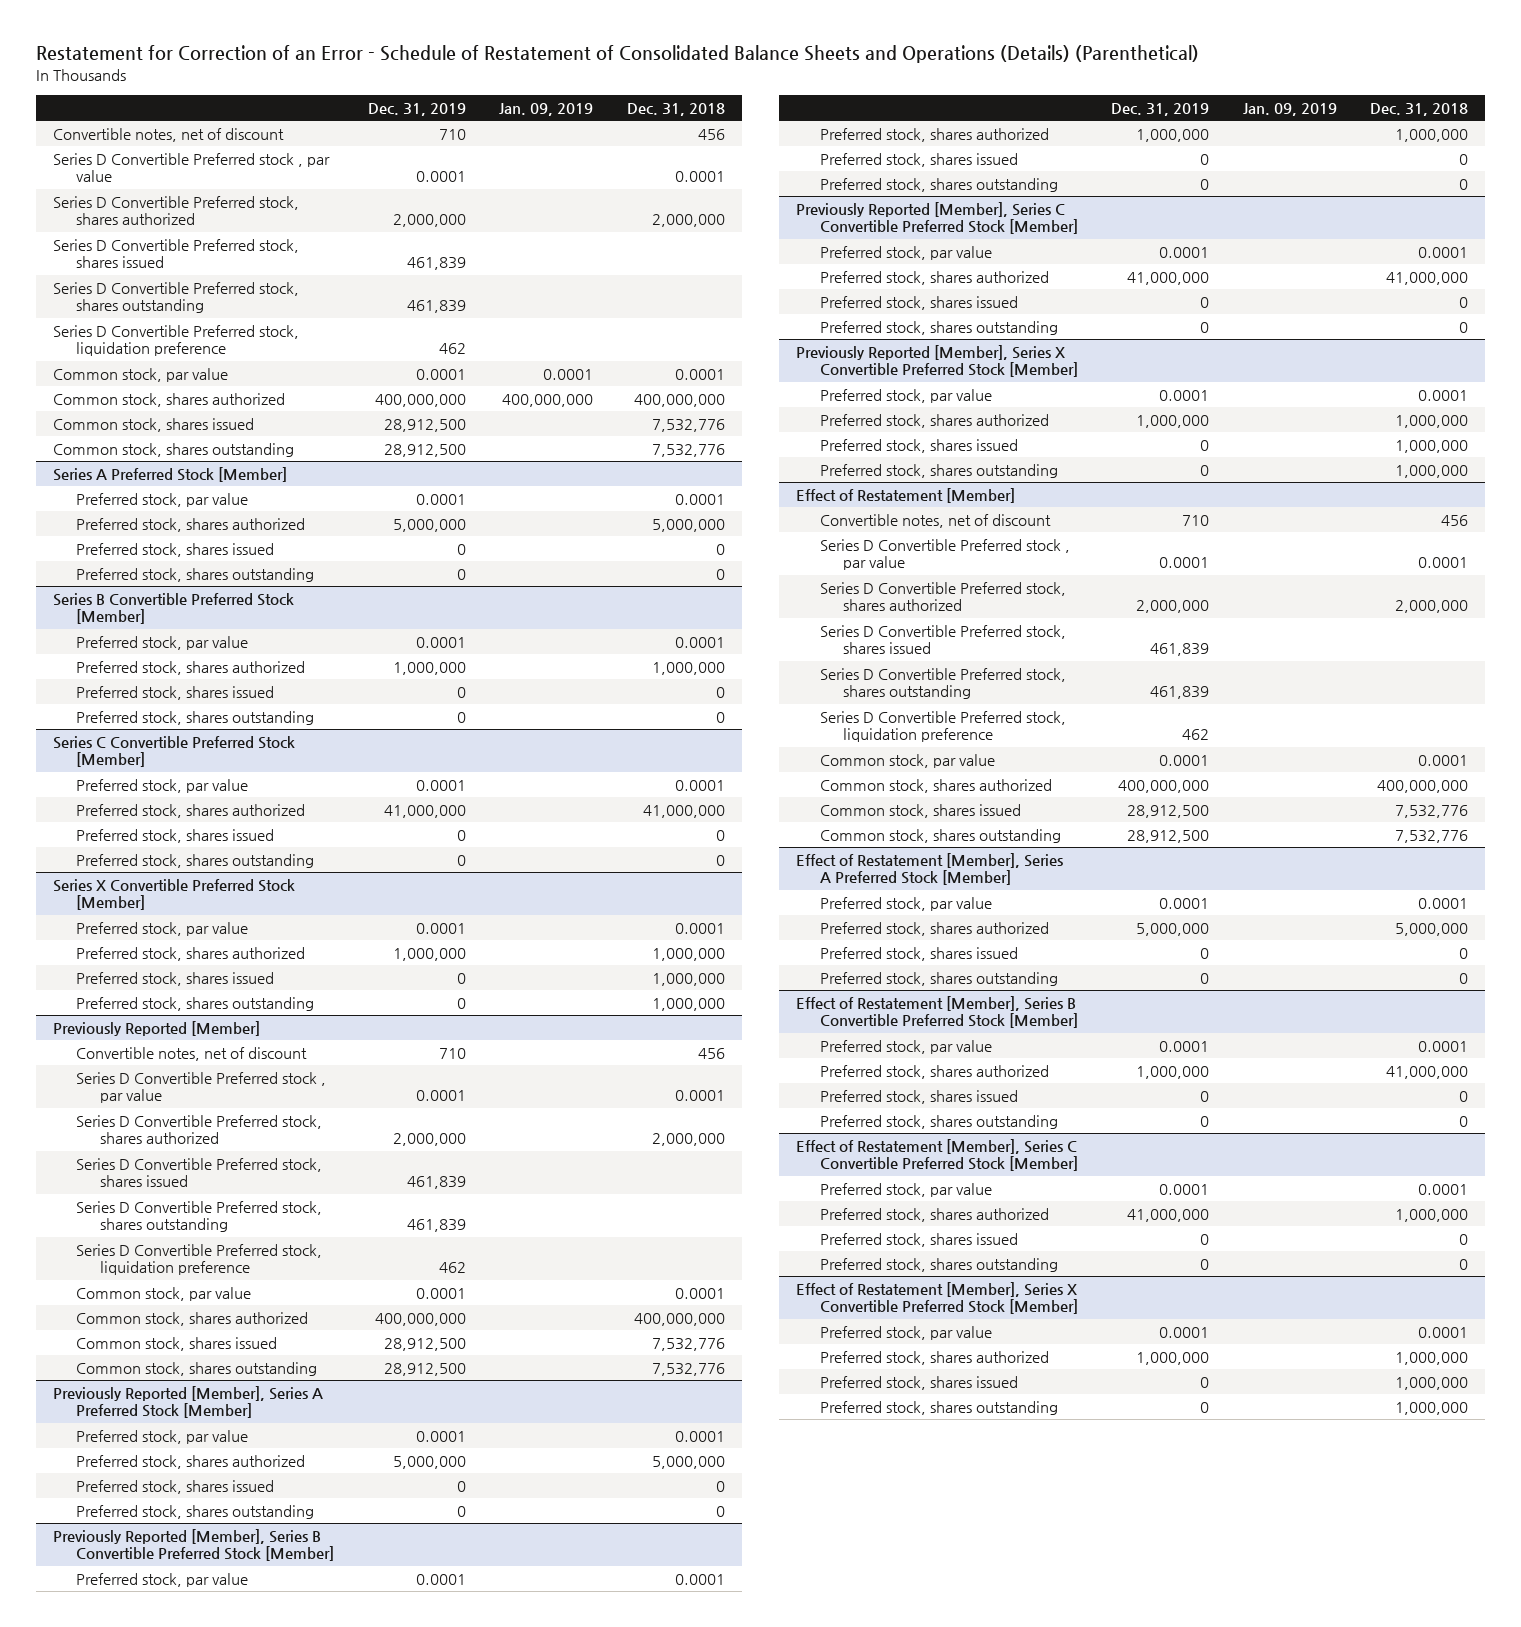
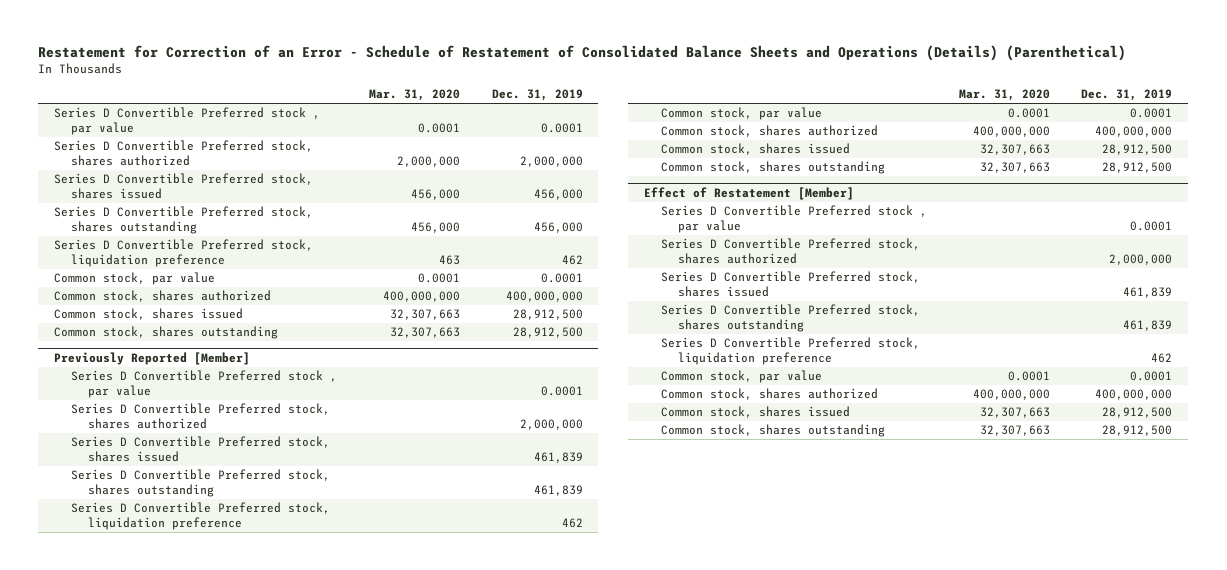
- | Dec. 31, 2019 | Jan. 09, 2019 | Dec. 31, 2018
+ | Mar. 31, 2020 | Dec. 31, 2019
- Convertible notes, net of discount | 710 | | 456
- Series D Convertible Preferred stock, shares issued | 461,839 | |
- Series D Convertible Preferred stock, shares outstanding | 461,839 | |
+ Series D Convertible Preferred stock, shares issued | 456,000 | 456,000
+ Series D Convertible Preferred stock, shares outstanding | 456,000 | 456,000
- Series A Preferred Stock [Member]
- Preferred stock, par value | 0.0001 | | 0.0001
- Preferred stock, shares authorized | 5,000,000 | | 5,000,000
- Preferred stock, shares issued | 0 | | 0
- Preferred stock, shares outstanding | 0 | | 0
- Series B Convertible Preferred Stock [Member]
- Preferred stock, par value | 0.0001 | | 0.0001
- Preferred stock, shares authorized | 1,000,000 | | 1,000,000
- Preferred stock, shares issued | 0 | | 0
- Preferred stock, shares outstanding | 0 | | 0
- Series C Convertible Preferred Stock [Member]
- Preferred stock, par value | 0.0001 | | 0.0001
- Preferred stock, shares authorized | 41,000,000 | | 41,000,000
- Preferred stock, shares issued | 0 | | 0
- Preferred stock, shares outstanding | 0 | | 0
- Series X Convertible Preferred Stock [Member]
- Preferred stock, par value | 0.0001 | | 0.0001
- Preferred stock, shares authorized | 1,000,000 | | 1,000,000
- Preferred stock, shares issued | 0 | | 1,000,000
- Preferred stock, shares outstanding | 0 | | 1,000,000
@ Previously Reported [Member]
- Convertible notes, net of discount | 710 | | 456
- Previously Reported [Member], Series A Preferred Stock [Member]
- Preferred stock, par value | 0.0001 | | 0.0001
- Preferred stock, shares authorized | 5,000,000 | | 5,000,000
- Preferred stock, shares issued | 0 | | 0
- Preferred stock, shares outstanding | 0 | | 0
- Previously Reported [Member], Series B Convertible Preferred Stock [Member]
- Preferred stock, par value | 0.0001 | | 0.0001
- Preferred stock, shares authorized | 1,000,000 | | 1,000,000
- Preferred stock, shares issued | 0 | | 0
- Preferred stock, shares outstanding | 0 | | 0
- Previously Reported [Member], Series C Convertible Preferred Stock [Member]
- Preferred stock, par value | 0.0001 | | 0.0001
- Preferred stock, shares authorized | 41,000,000 | | 41,000,000
- Preferred stock, shares issued | 0 | | 0
- Preferred stock, shares outstanding | 0 | | 0
- Previously Reported [Member], Series X Convertible Preferred Stock [Member]
- Preferred stock, par value | 0.0001 | | 0.0001
- Preferred stock, shares authorized | 1,000,000 | | 1,000,000
- Preferred stock, shares issued | 0 | | 1,000,000
- Preferred stock, shares outstanding | 0 | | 1,000,000
@ Effect of Restatement [Member]
- Convertible notes, net of discount | 710 | | 456
- Effect of Restatement [Member], Series A Preferred Stock [Member]
- Preferred stock, par value | 0.0001 | | 0.0001
- Preferred stock, shares authorized | 5,000,000 | | 5,000,000
- Preferred stock, shares issued | 0 | | 0
- Preferred stock, shares outstanding | 0 | | 0
- Effect of Restatement [Member], Series B Convertible Preferred Stock [Member]
- Preferred stock, par value | 0.0001 | | 0.0001
- Preferred stock, shares authorized | 1,000,000 | | 41,000,000
- Preferred stock, shares issued | 0 | | 0
- Preferred stock, shares outstanding | 0 | | 0
- Effect of Restatement [Member], Series C Convertible Preferred Stock [Member]
- Preferred stock, par value | 0.0001 | | 0.0001
- Preferred stock, shares authorized | 41,000,000 | | 1,000,000
- Preferred stock, shares issued | 0 | | 0
- Preferred stock, shares outstanding | 0 | | 0
- Effect of Restatement [Member], Series X Convertible Preferred Stock [Member]
- Preferred stock, par value | 0.0001 | | 0.0001
- Preferred stock, shares authorized | 1,000,000 | | 1,000,000
- Preferred stock, shares issued | 0 | | 1,000,000
- Preferred stock, shares outstanding | 0 | | 1,000,000

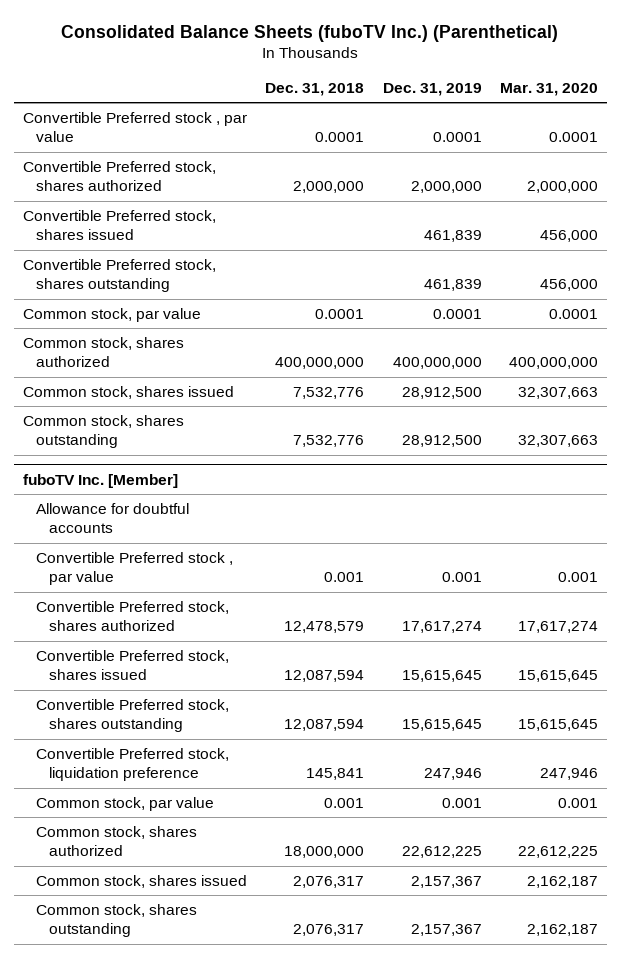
- Restatement for Correction of an Error - Schedule of Restatement of Consolidated Balance Sheets and Operations (Details) (Parenthetical)
+ Consolidated Balance Sheets (fuboTV Inc.) (Parenthetical)
- | Mar. 31, 2020 | Dec. 31, 2019
+ | Dec. 31, 2018 | Dec. 31, 2019 | Mar. 31, 2020
- Series D Convertible Preferred stock , par value | 0.0001 | 0.0001
- Series D Convertible Preferred stock, shares authorized | 2,000,000 | 2,000,000
- Series D Convertible Preferred stock, shares issued | 456,000 | 456,000
- Series D Convertible Preferred stock, shares outstanding | 456,000 | 456,000
- Series D Convertible Preferred stock, liquidation preference | 463 | 462
- Common stock, par value | 0.0001 | 0.0001
- Common stock, shares authorized | 400,000,000 | 400,000,000
- Common stock, shares issued | 32,307,663 | 28,912,500
- Common stock, shares outstanding | 32,307,663 | 28,912,500
- Previously Reported [Member]
- Series D Convertible Preferred stock , par value | | 0.0001
- Series D Convertible Preferred stock, shares authorized | | 2,000,000
- Series D Convertible Preferred stock, shares issued | | 461,839
- Series D Convertible Preferred stock, shares outstanding | | 461,839
- Series D Convertible Preferred stock, liquidation preference | | 462
- Common stock, par value | 0.0001 | 0.0001
- Common stock, shares authorized | 400,000,000 | 400,000,000
- Common stock, shares issued | 32,307,663 | 28,912,500
- Common stock, shares outstanding | 32,307,663 | 28,912,500
- Effect of Restatement [Member]
- Series D Convertible Preferred stock , par value | | 0.0001
- Series D Convertible Preferred stock, shares authorized | | 2,000,000
- Series D Convertible Preferred stock, shares issued | | 461,839
- Series D Convertible Preferred stock, shares outstanding | | 461,839
- Series D Convertible Preferred stock, liquidation preference | | 462
+ Convertible Preferred stock , par value | 0.0001 | 0.0001 | 0.0001
+ Convertible Preferred stock, shares authorized | 2,000,000 | 2,000,000 | 2,000,000
+ Convertible Preferred stock, shares issued | | 461,839 | 456,000
+ Convertible Preferred stock, shares outstanding | | 461,839 | 456,000
+ fuboTV Inc. [Member]
+ Allowance for doubtful accounts
+ Convertible Preferred stock , par value | 0.001 | 0.001 | 0.001
+ Convertible Preferred stock, shares authorized | 12,478,579 | 17,617,274 | 17,617,274
+ Convertible Preferred stock, shares issued | 12,087,594 | 15,615,645 | 15,615,645
+ Convertible Preferred stock, shares outstanding | 12,087,594 | 15,615,645 | 15,615,645
+ Convertible Preferred stock, liquidation preference | 145,841 | 247,946 | 247,946
+ Common stock, par value | 0.001 | 0.001 | 0.001
+ Common stock, shares authorized | 18,000,000 | 22,612,225 | 22,612,225
+ Common stock, shares issued | 2,076,317 | 2,157,367 | 2,162,187
+ Common stock, shares outstanding | 2,076,317 | 2,157,367 | 2,162,187

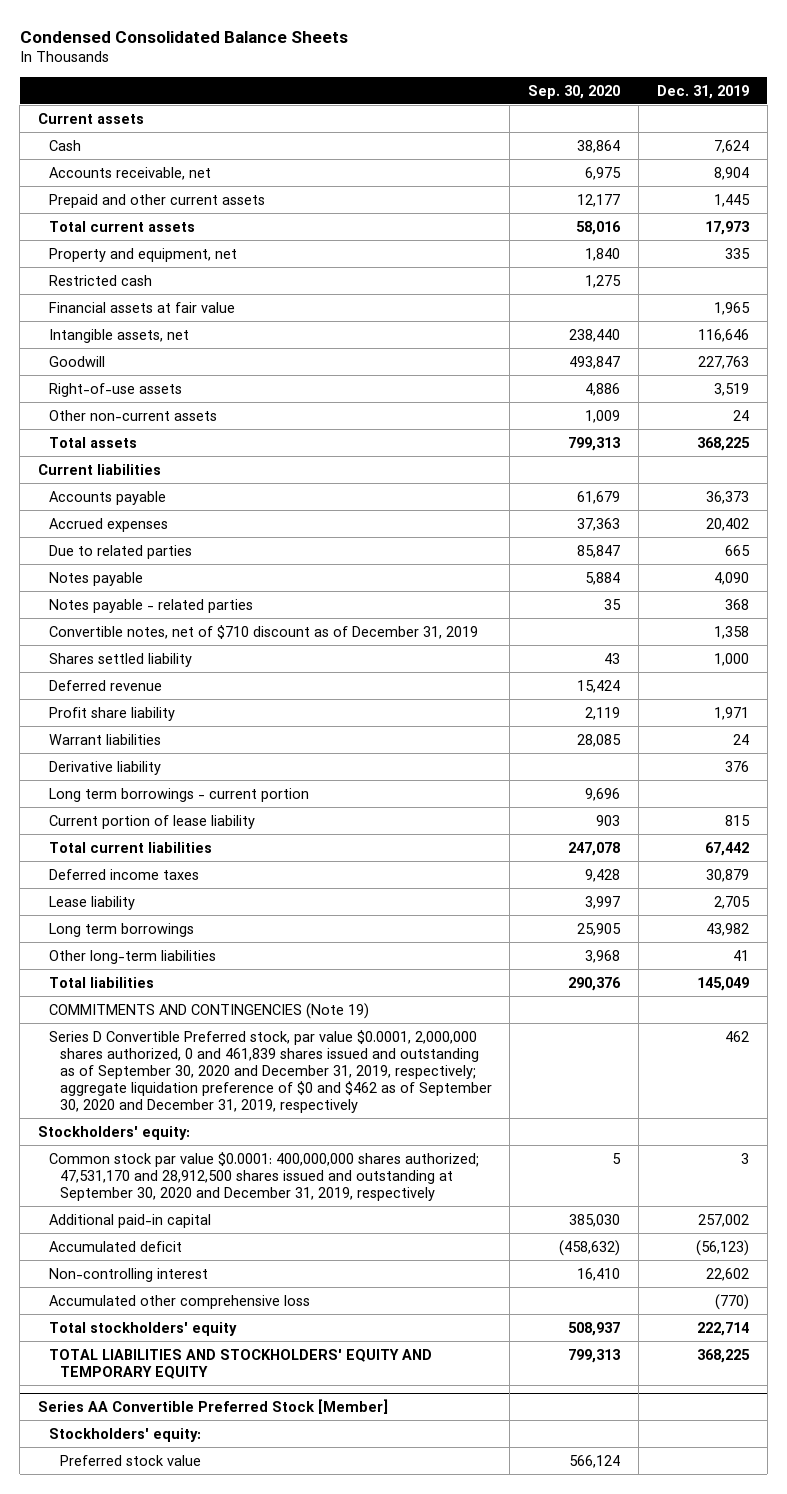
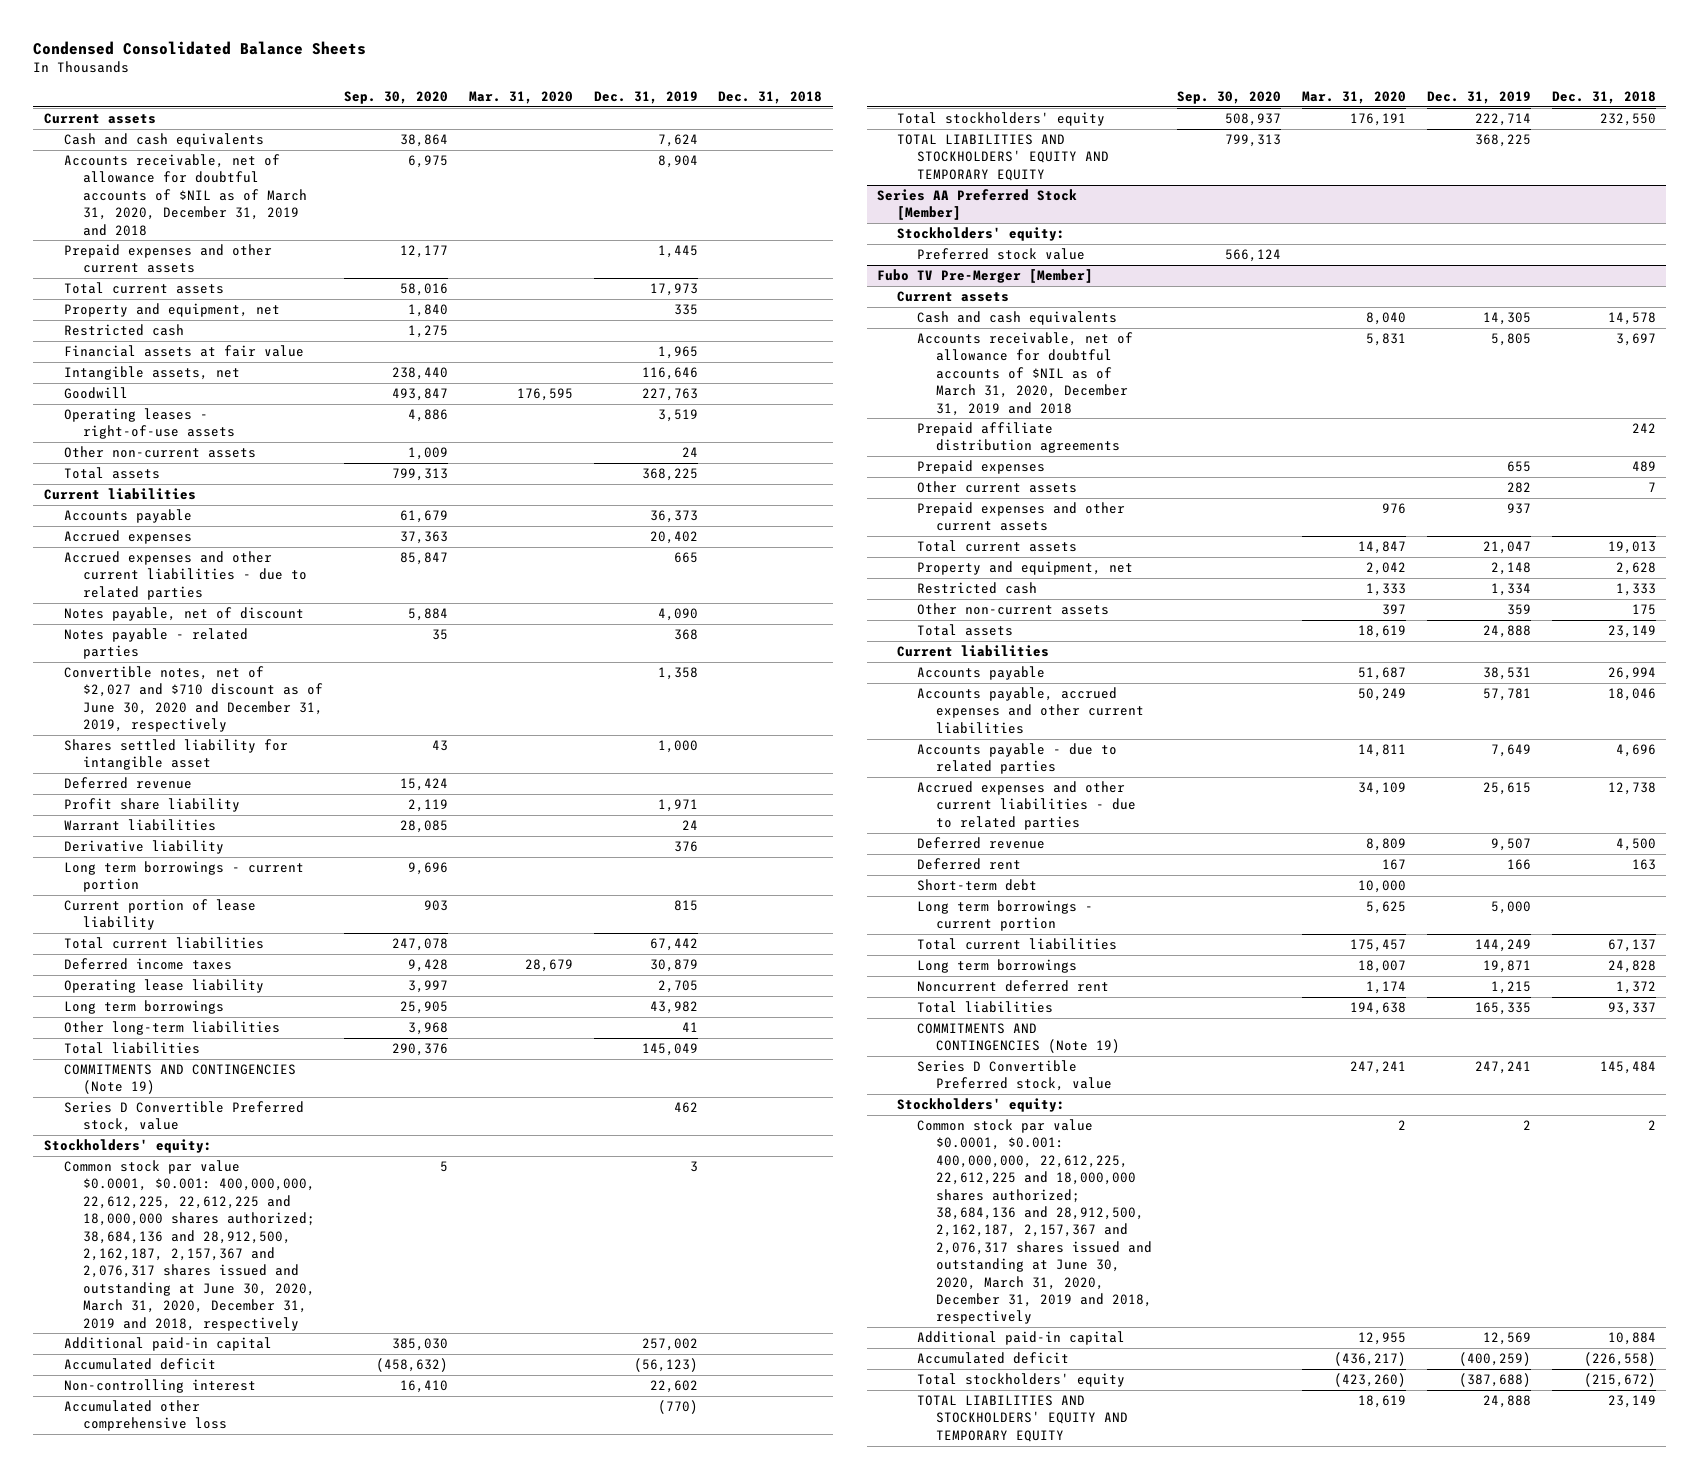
- | Sep. 30, 2020 | Dec. 31, 2019
+ | Sep. 30, 2020 | Mar. 31, 2020 | Dec. 31, 2019 | Dec. 31, 2018
- Cash | 38,864 | 7,624
- Accounts receivable, net | 6,975 | 8,904
- Prepaid and other current assets | 12,177 | 1,445
+ Cash and cash equivalents | 38,864 | | 7,624 |
+ Accounts receivable, net of allowance for doubtful accounts of $NIL as of March 31, 2020, December 31, 2019 and 2018 | 6,975 | | 8,904 |
+ Prepaid expenses and other current assets | 12,177 | | 1,445 |
- Right-of-use assets | 4,886 | 3,519
+ Operating leases - right-of-use assets | 4,886 | | 3,519 |
- Due to related parties | 85,847 | 665
- Notes payable | 5,884 | 4,090
+ Accrued expenses and other current liabilities - due to related parties | 85,847 | | 665 |
+ Notes payable, net of discount | 5,884 | | 4,090 |
- Convertible notes, net of $710 discount as of December 31, 2019 | | 1,358
- Shares settled liability | 43 | 1,000
+ Convertible notes, net of $2,027 and $710 discount as of June 30, 2020 and December 31, 2019, respectively | | | 1,358 |
+ Shares settled liability for intangible asset | 43 | | 1,000 |
- Lease liability | 3,997 | 2,705
+ Operating lease liability | 3,997 | | 2,705 |
- Series D Convertible Preferred stock, par value $0.0001, 2,000,000 shares authorized, 0 and 461,839 shares issued and outstanding as of September 30, 2020 and December 31, 2019, respectively; aggregate liquidation preference of $0 and $462 as of September 30, 2020 and December 31, 2019, respectively | | 462
+ Series D Convertible Preferred stock, value | | | 462 |
- Common stock par value $0.0001: 400,000,000 shares authorized; 47,531,170 and 28,912,500 shares issued and outstanding at September 30, 2020 and December 31, 2019, respectively | 5 | 3
+ Common stock par value $0.0001, $0.001: 400,000,000, 22,612,225, 22,612,225 and 18,000,000 shares authorized; 38,684,136 and 28,912,500, 2,162,187, 2,157,367 and 2,076,317 shares issued and outstanding at June 30, 2020, March 31, 2020, December 31, 2019 and 2018, respectively | 5 | | 3 |
- Series AA Convertible Preferred Stock [Member]
+ Series AA Preferred Stock [Member]
+ Fubo TV Pre-Merger [Member]
+ Current assets
+ Cash and cash equivalents | | 8,040 | 14,305 | 14,578
+ Accounts receivable, net of allowance for doubtful accounts of $NIL as of March 31, 2020, December 31, 2019 and 2018 | | 5,831 | 5,805 | 3,697
+ Prepaid affiliate distribution agreements | | | | 242
+ Prepaid expenses | | | 655 | 489
+ Other current assets | | | 282 | 7
+ Prepaid expenses and other current assets | | 976 | 937 |
+ Total current assets | | 14,847 | 21,047 | 19,013
+ Property and equipment, net | | 2,042 | 2,148 | 2,628
+ Restricted cash | | 1,333 | 1,334 | 1,333
+ Other non-current assets | | 397 | 359 | 175
+ Total assets | | 18,619 | 24,888 | 23,149
+ Current liabilities
+ Accounts payable | | 51,687 | 38,531 | 26,994
+ Accounts payable, accrued expenses and other current liabilities | | 50,249 | 57,781 | 18,046
+ Accounts payable - due to related parties | | 14,811 | 7,649 | 4,696
+ Accrued expenses and other current liabilities - due to related parties | | 34,109 | 25,615 | 12,738
+ Deferred revenue | | 8,809 | 9,507 | 4,500
+ Deferred rent | | 167 | 166 | 163
+ Short-term debt | | 10,000 | |
+ Long term borrowings - current portion | | 5,625 | 5,000 |
+ Total current liabilities | | 175,457 | 144,249 | 67,137
+ Long term borrowings | | 18,007 | 19,871 | 24,828
+ Noncurrent deferred rent | | 1,174 | 1,215 | 1,372
+ Total liabilities | | 194,638 | 165,335 | 93,337
+ COMMITMENTS AND CONTINGENCIES (Note 19)
+ Series D Convertible Preferred stock, value | | 247,241 | 247,241 | 145,484
+ Stockholders' equity:
+ Common stock par value $0.0001, $0.001: 400,000,000, 22,612,225, 22,612,225 and 18,000,000 shares authorized; 38,684,136 and 28,912,500, 2,162,187, 2,157,367 and 2,076,317 shares issued and outstanding at June 30, 2020, March 31, 2020, December 31, 2019 and 2018, respectively | | 2 | 2 | 2
+ Additional paid-in capital | | 12,955 | 12,569 | 10,884
+ Accumulated deficit | | (436,217) | (400,259) | (226,558)
+ Total stockholders' equity | | (423,260) | (387,688) | (215,672)
+ TOTAL LIABILITIES AND STOCKHOLDERS' EQUITY AND TEMPORARY EQUITY | | 18,619 | 24,888 | 23,149

